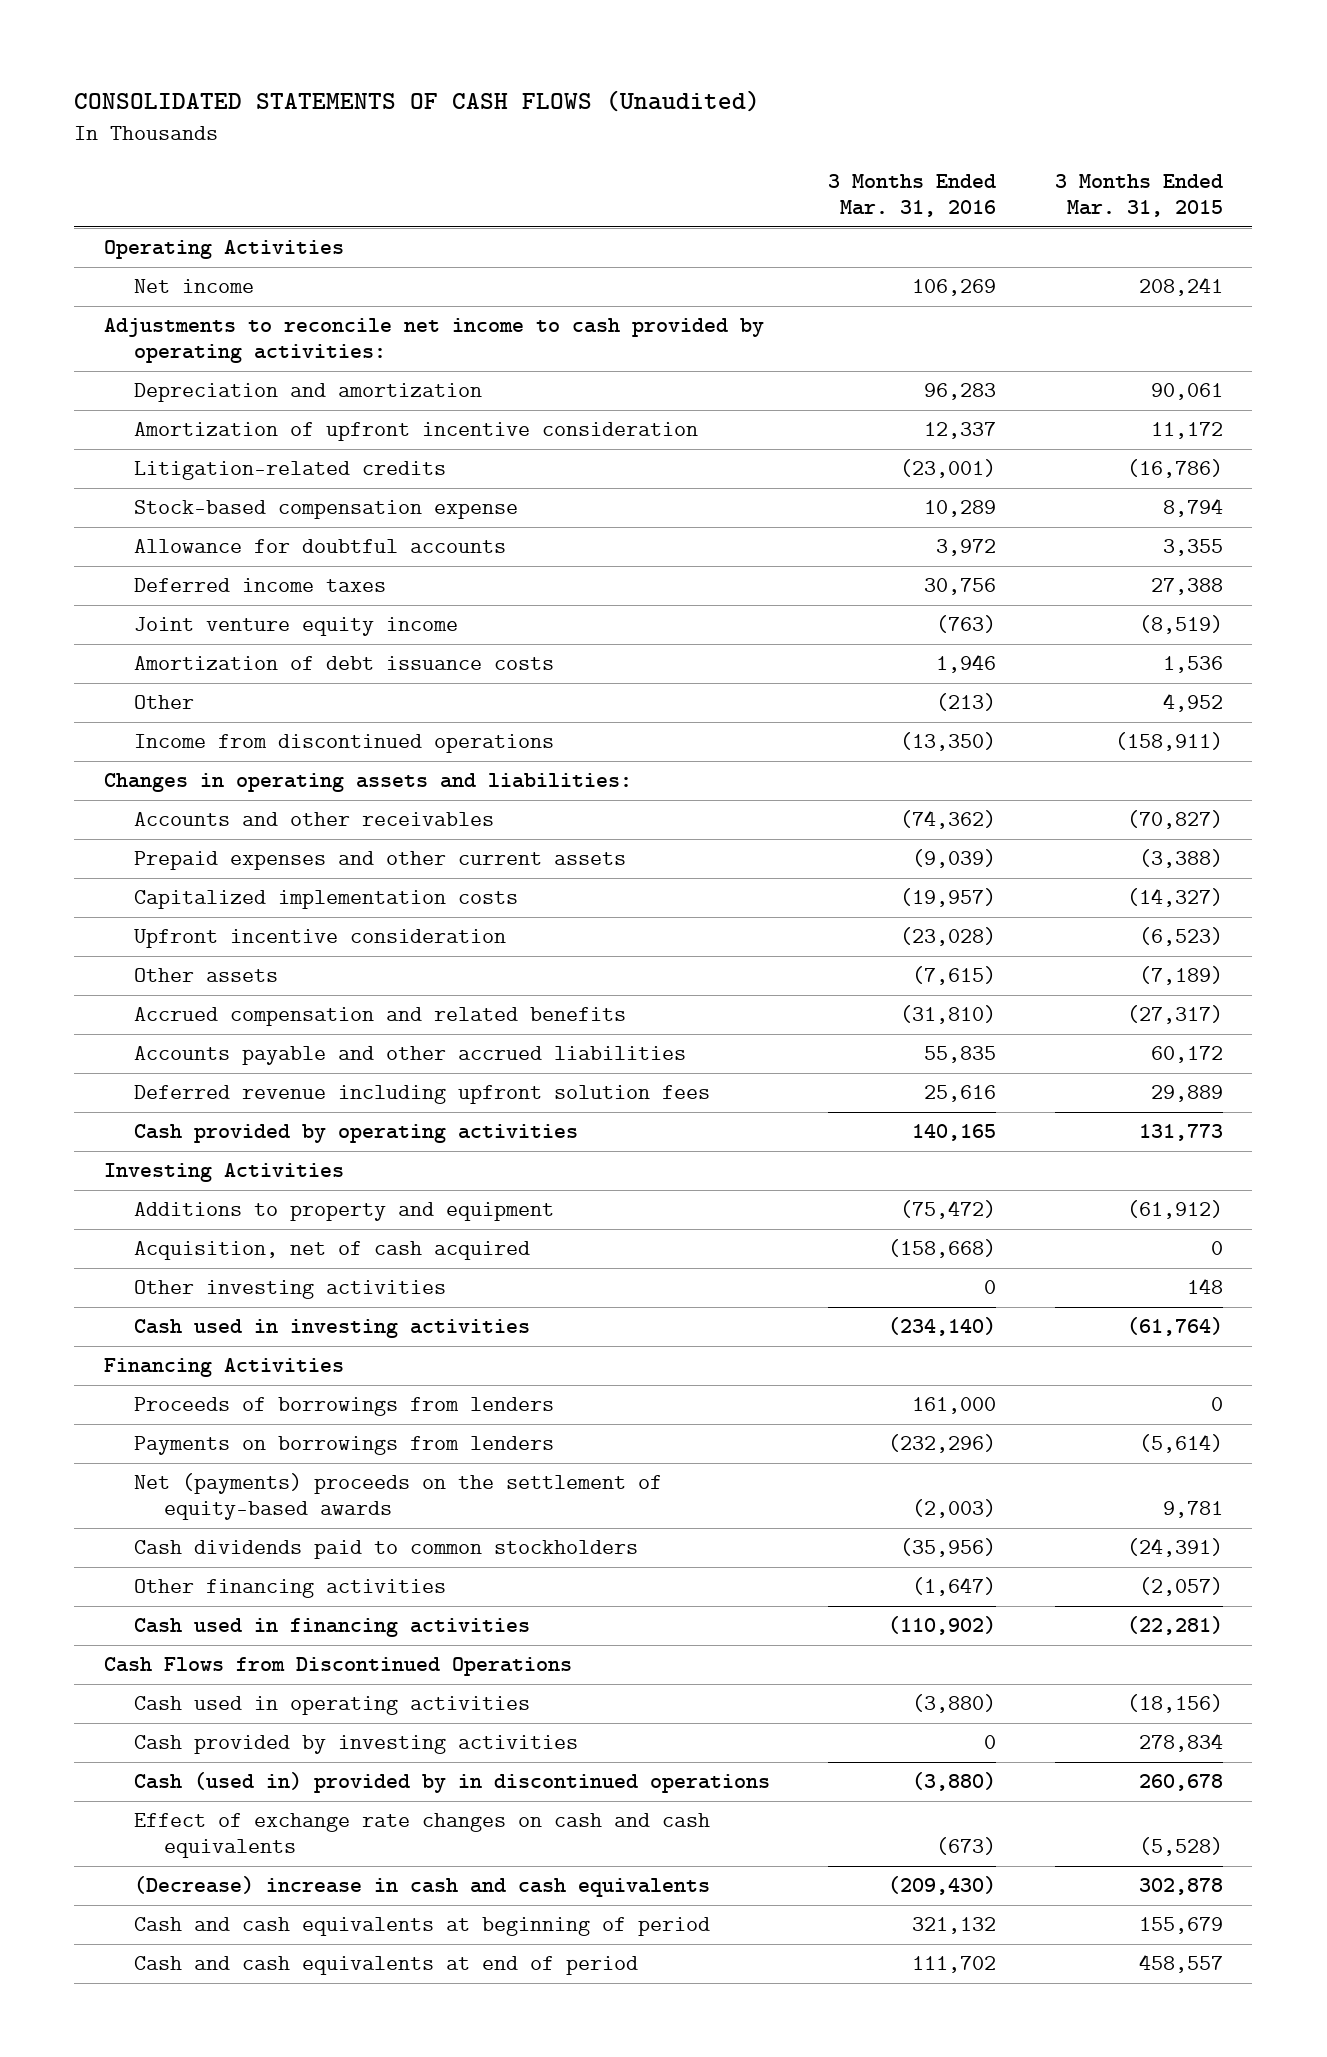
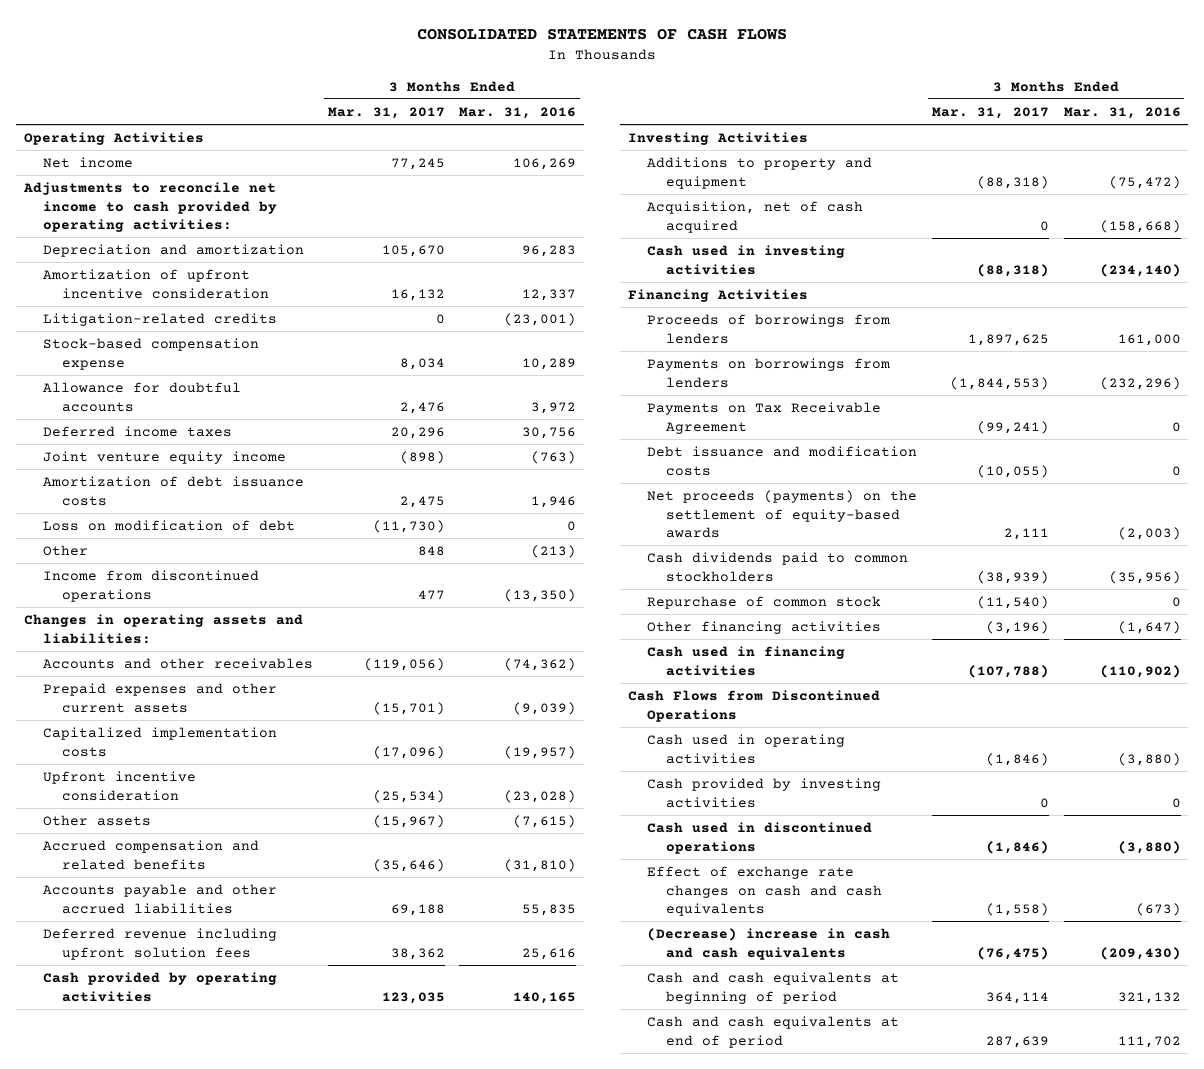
- CONSOLIDATED STATEMENTS OF CASH FLOWS (Unaudited)
+ CONSOLIDATED STATEMENTS OF CASH FLOWS
- | 3 Months Ended Mar. 31, 2016 | 3 Months Ended Mar. 31, 2015
+ | 3 Months Ended Mar. 31, 2017 | 3 Months Ended Mar. 31, 2016
+ Loss on modification of debt | (11,730) | 0
- Other investing activities | 0 | 148
- Net (payments) proceeds on the settlement of equity-based awards | (2,003) | 9,781
+ Payments on Tax Receivable Agreement | (99,241) | 0
+ Debt issuance and modification costs | (10,055) | 0
+ Net proceeds (payments) on the settlement of equity-based awards | 2,111 | (2,003)
+ Repurchase of common stock | (11,540) | 0
- Cash (used in) provided by in discontinued operations | (3,880) | 260,678
+ Cash used in discontinued operations | (1,846) | (3,880)

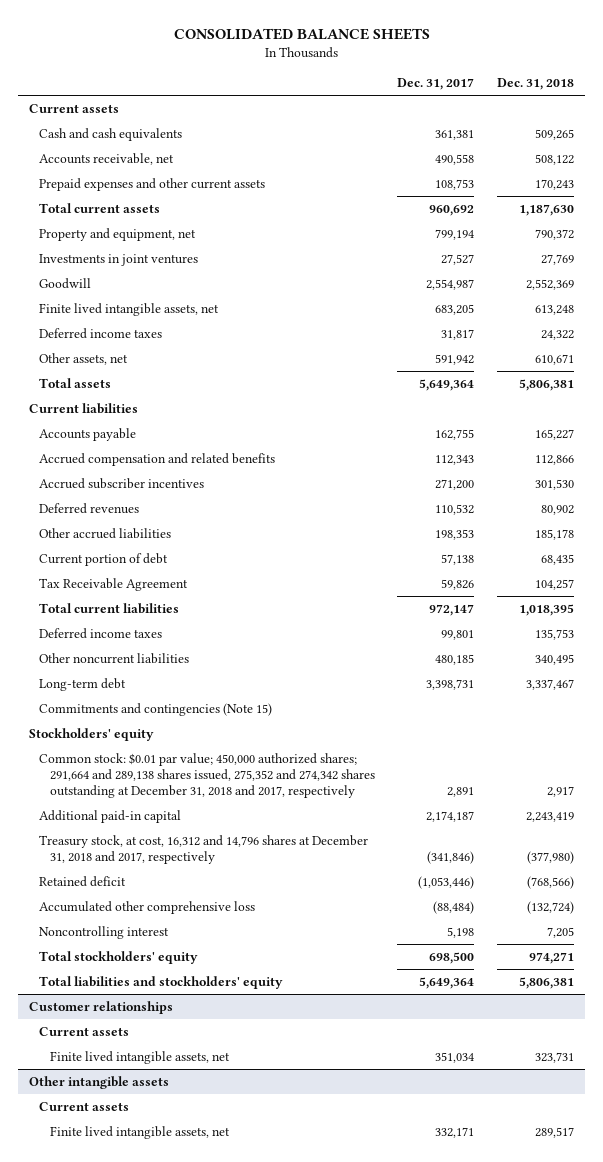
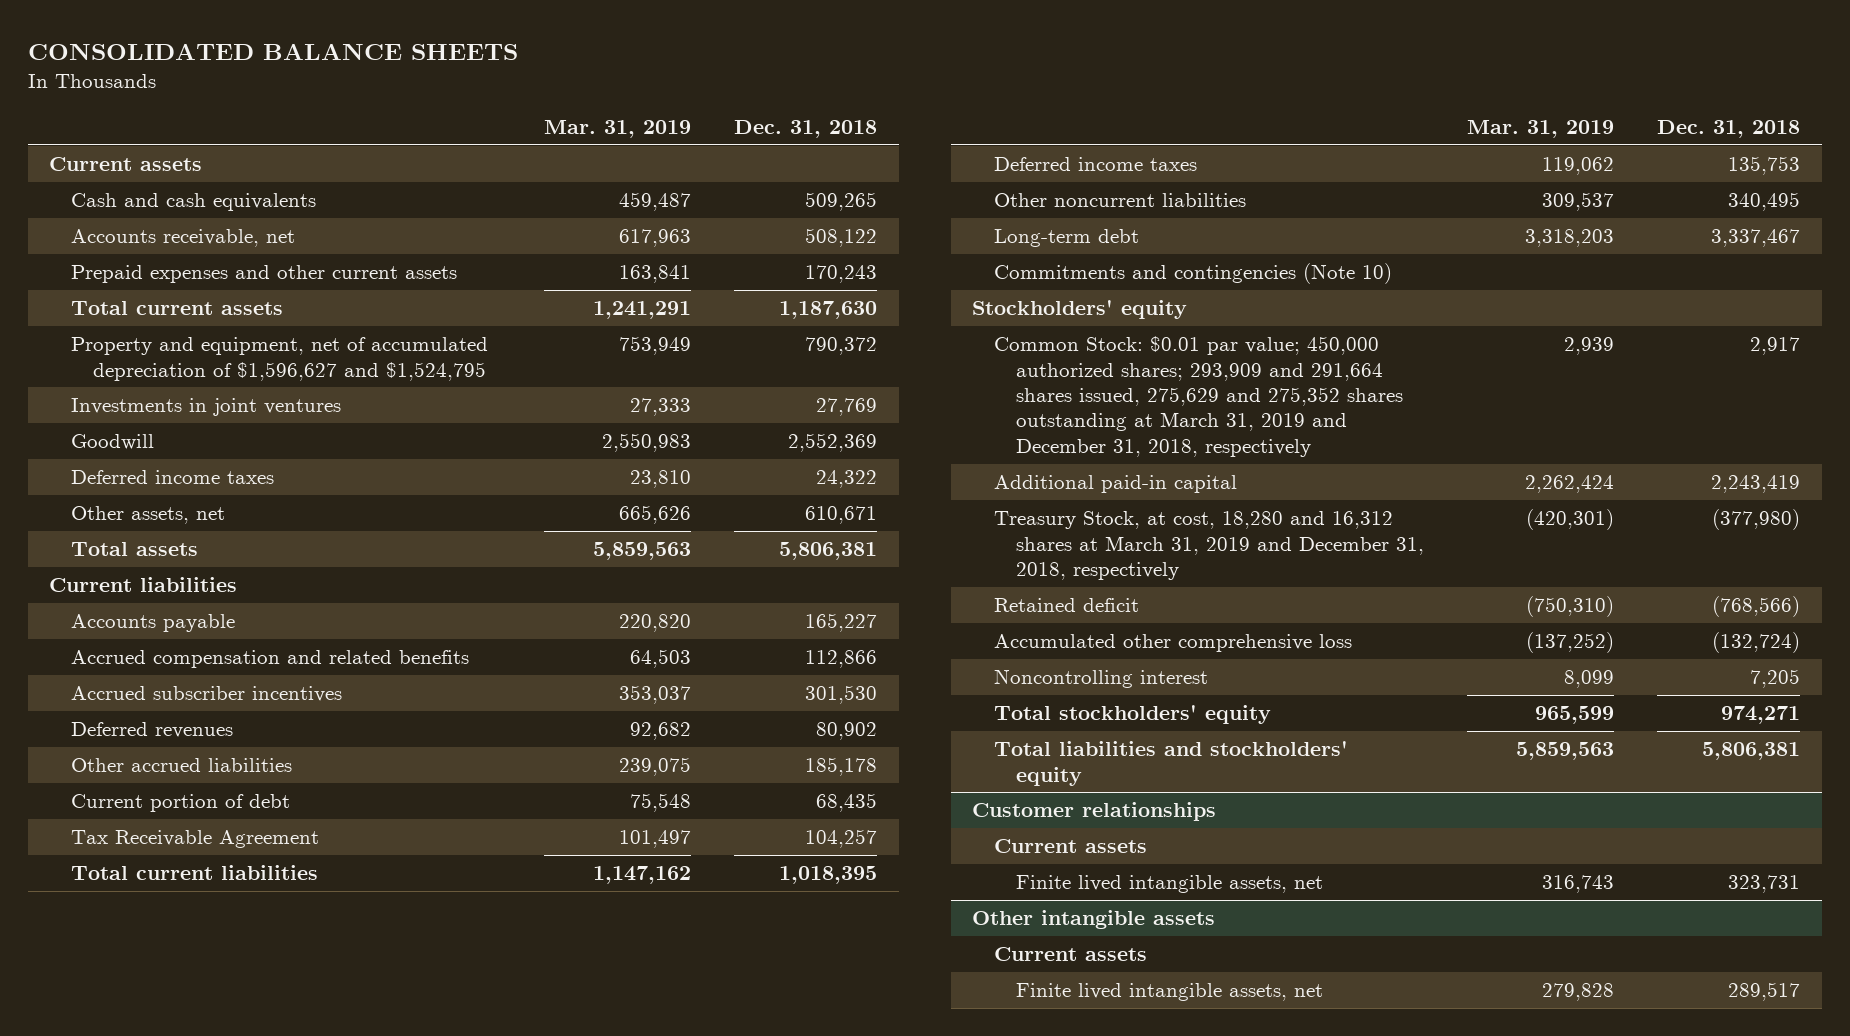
- | Dec. 31, 2017 | Dec. 31, 2018
+ | Mar. 31, 2019 | Dec. 31, 2018
- Property and equipment, net | 799,194 | 790,372
+ Property and equipment, net of accumulated depreciation of $1,596,627 and $1,524,795 | 753,949 | 790,372
- Finite lived intangible assets, net | 683,205 | 613,248
- Commitments and contingencies (Note 15)
+ Commitments and contingencies (Note 10)
- Common stock: $0.01 par value; 450,000 authorized shares; 291,664 and 289,138 shares issued, 275,352 and 274,342 shares outstanding at December 31, 2018 and 2017, respectively | 2,891 | 2,917
+ Common Stock: $0.01 par value; 450,000 authorized shares; 293,909 and 291,664 shares issued, 275,629 and 275,352 shares outstanding at March 31, 2019 and December 31, 2018, respectively | 2,939 | 2,917
- Treasury stock, at cost, 16,312 and 14,796 shares at December 31, 2018 and 2017, respectively | (341,846) | (377,980)
+ Treasury Stock, at cost, 18,280 and 16,312 shares at March 31, 2019 and December 31, 2018, respectively | (420,301) | (377,980)

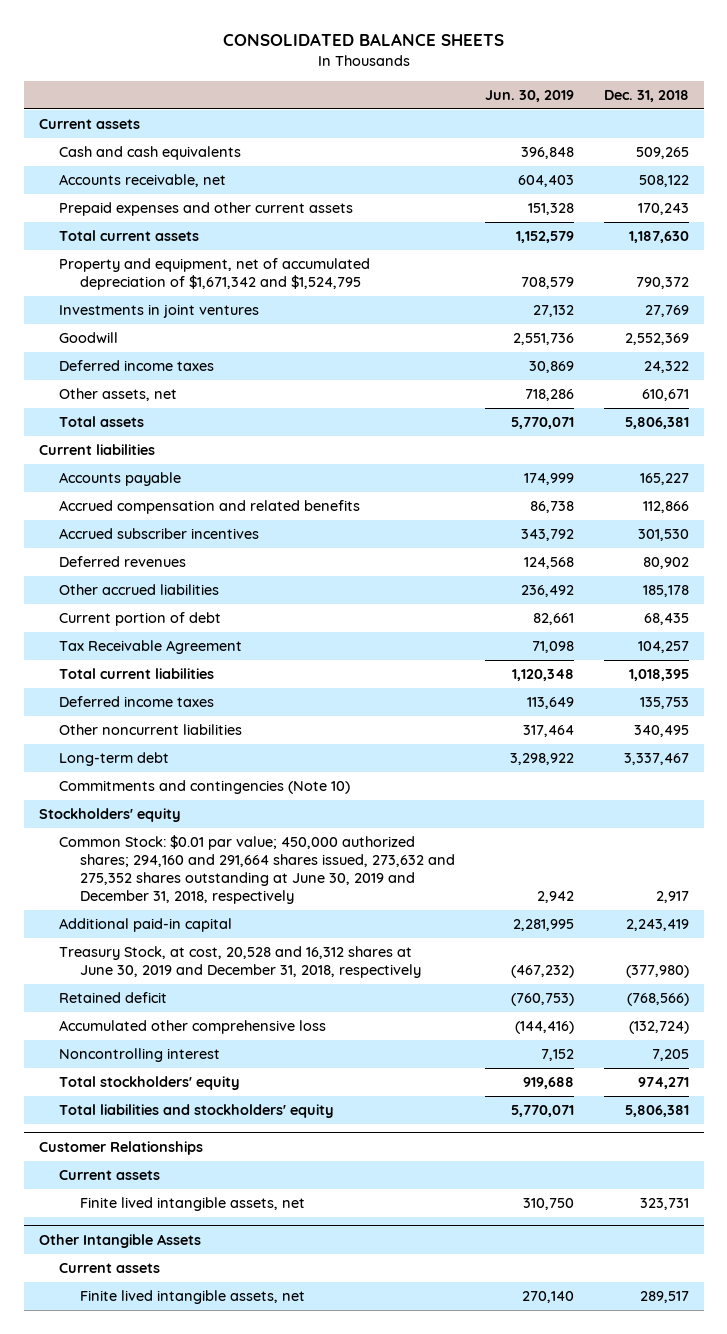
- | Mar. 31, 2019 | Dec. 31, 2018
+ | Jun. 30, 2019 | Dec. 31, 2018
- Property and equipment, net of accumulated depreciation of $1,596,627 and $1,524,795 | 753,949 | 790,372
+ Property and equipment, net of accumulated depreciation of $1,671,342 and $1,524,795 | 708,579 | 790,372
- Common Stock: $0.01 par value; 450,000 authorized shares; 293,909 and 291,664 shares issued, 275,629 and 275,352 shares outstanding at March 31, 2019 and December 31, 2018, respectively | 2,939 | 2,917
+ Common Stock: $0.01 par value; 450,000 authorized shares; 294,160 and 291,664 shares issued, 273,632 and 275,352 shares outstanding at June 30, 2019 and December 31, 2018, respectively | 2,942 | 2,917
- Treasury Stock, at cost, 18,280 and 16,312 shares at March 31, 2019 and December 31, 2018, respectively | (420,301) | (377,980)
+ Treasury Stock, at cost, 20,528 and 16,312 shares at June 30, 2019 and December 31, 2018, respectively | (467,232) | (377,980)
- Customer relationships
+ Customer Relationships
- Other intangible assets
+ Other Intangible Assets

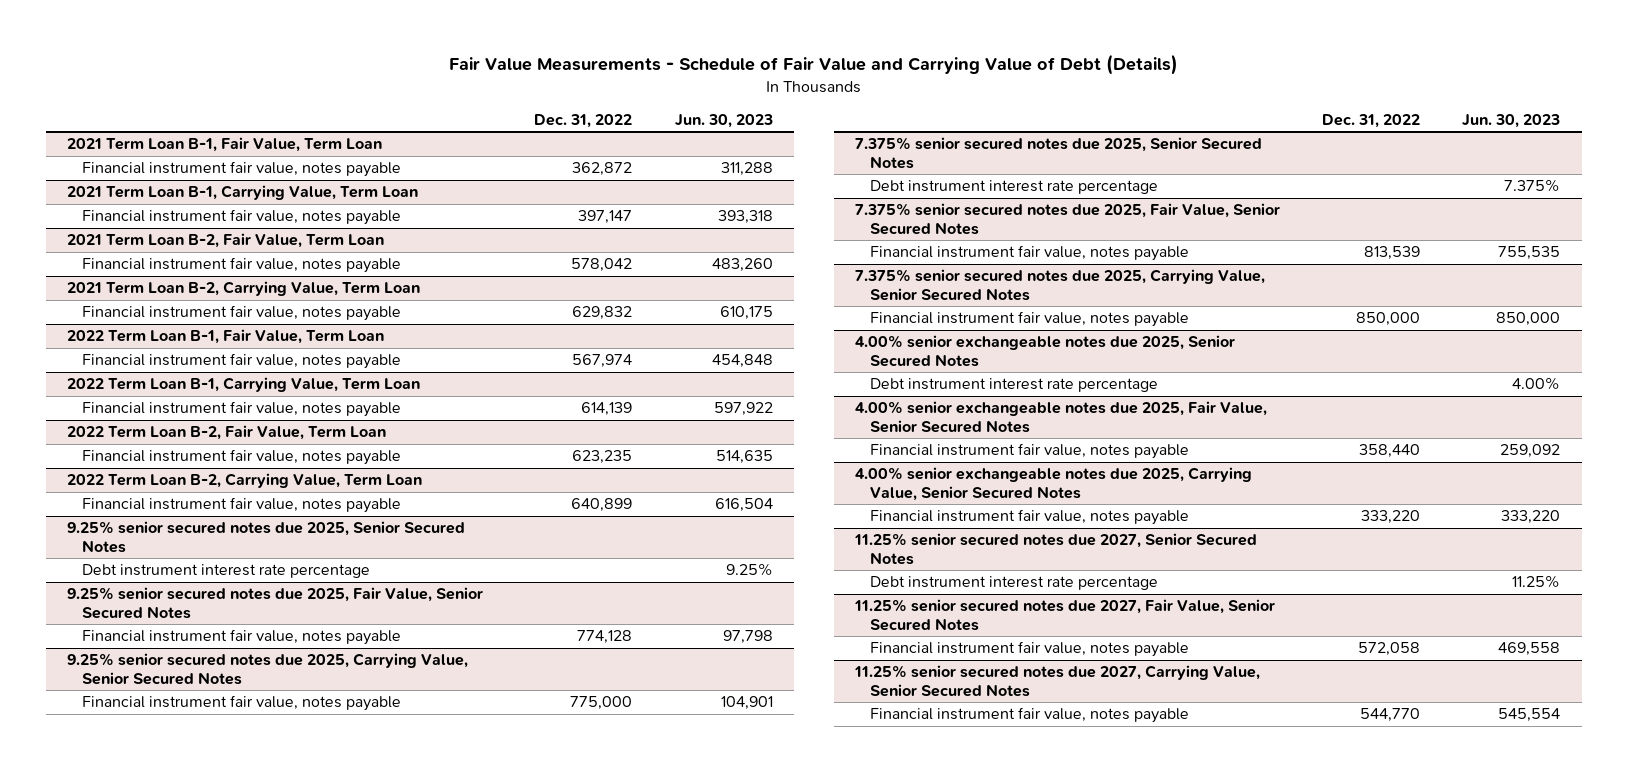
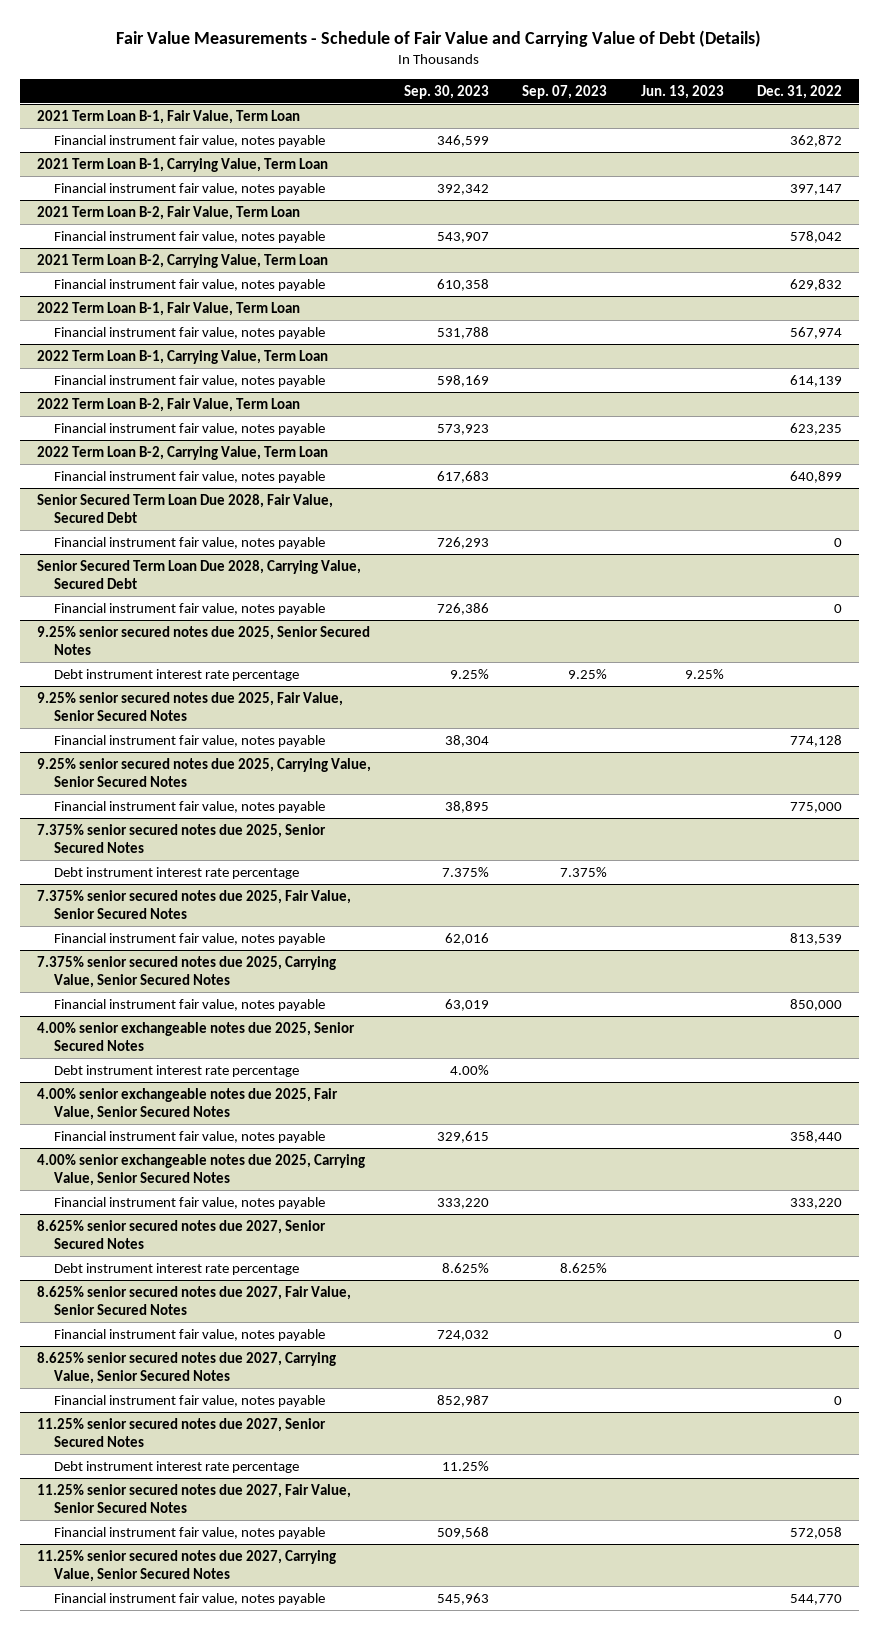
- | Dec. 31, 2022 | Jun. 30, 2023
+ | Sep. 30, 2023 | Sep. 07, 2023 | Jun. 13, 2023 | Dec. 31, 2022
+ Senior Secured Term Loan Due 2028, Fair Value, Secured Debt
+ Financial instrument fair value, notes payable | 726,293 | | | 0
+ Senior Secured Term Loan Due 2028, Carrying Value, Secured Debt
+ Financial instrument fair value, notes payable | 726,386 | | | 0
+ 8.625% senior secured notes due 2027, Senior Secured Notes
+ Debt instrument interest rate percentage | 8.625% | 8.625% | |
+ 8.625% senior secured notes due 2027, Fair Value, Senior Secured Notes
+ Financial instrument fair value, notes payable | 724,032 | | | 0
+ 8.625% senior secured notes due 2027, Carrying Value, Senior Secured Notes
+ Financial instrument fair value, notes payable | 852,987 | | | 0

